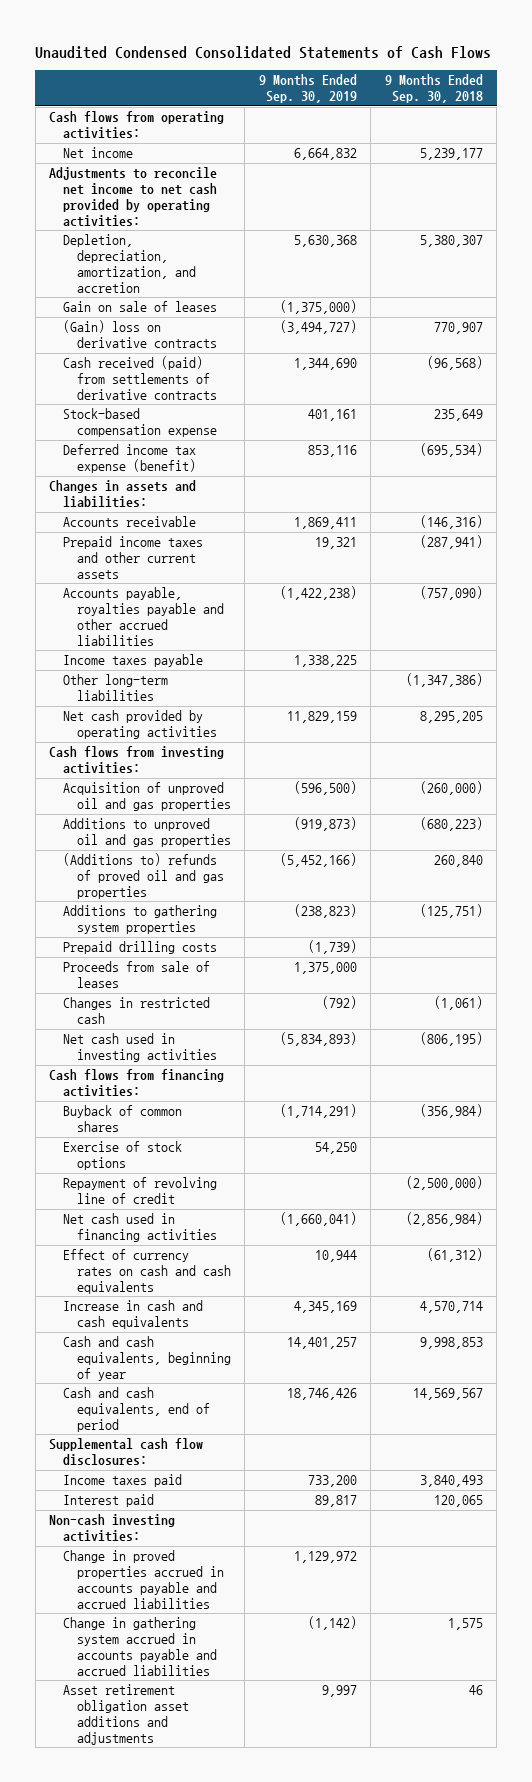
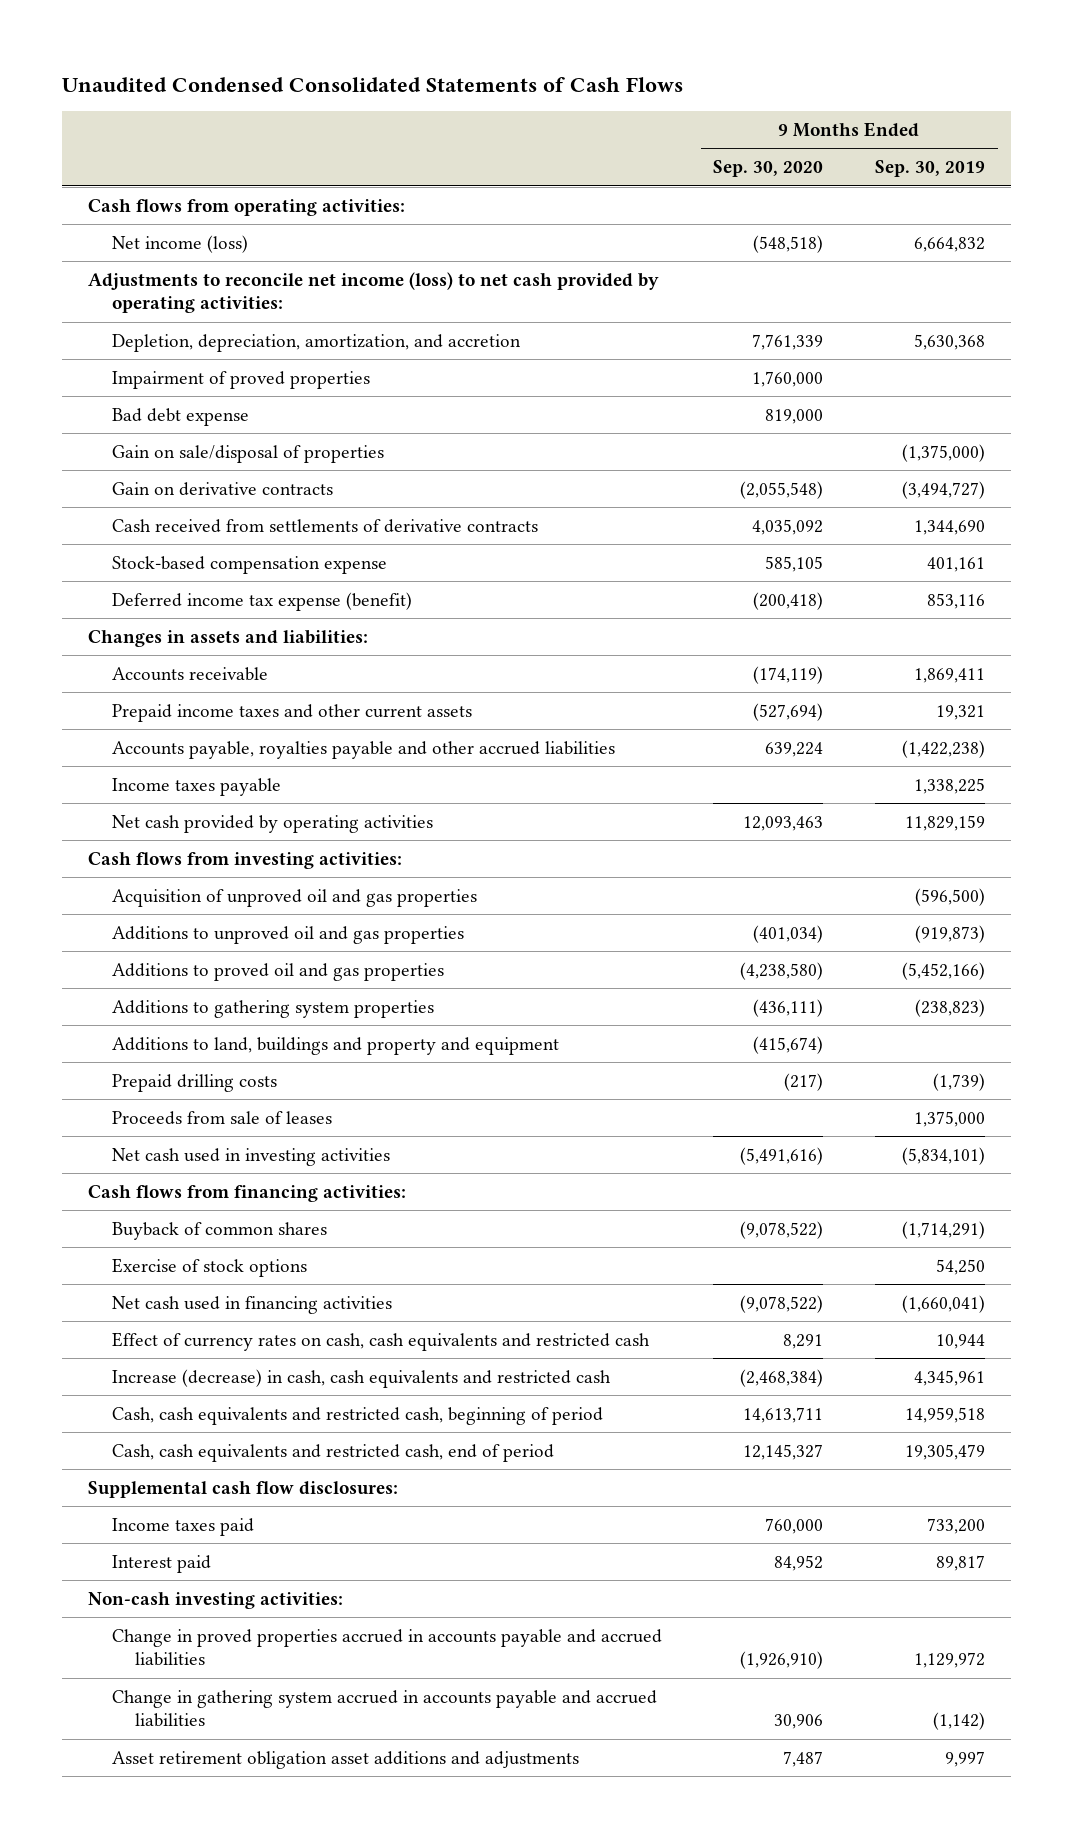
- | 9 Months Ended Sep. 30, 2019 | 9 Months Ended Sep. 30, 2018
+ | 9 Months Ended Sep. 30, 2020 | 9 Months Ended Sep. 30, 2019
- Net income | 6,664,832 | 5,239,177
- Adjustments to reconcile net income to net cash provided by operating activities:
+ Net income (loss) | (548,518) | 6,664,832
+ Adjustments to reconcile net income (loss) to net cash provided by operating activities:
- Gain on sale of leases | (1,375,000) |
- (Gain) loss on derivative contracts | (3,494,727) | 770,907
- Cash received (paid) from settlements of derivative contracts | 1,344,690 | (96,568)
+ Impairment of proved properties | 1,760,000 |
+ Bad debt expense | 819,000 |
+ Gain on sale/disposal of properties | | (1,375,000)
+ Gain on derivative contracts | (2,055,548) | (3,494,727)
+ Cash received from settlements of derivative contracts | 4,035,092 | 1,344,690
- Other long-term liabilities | | (1,347,386)
- (Additions to) refunds of proved oil and gas properties | (5,452,166) | 260,840
+ Additions to proved oil and gas properties | (4,238,580) | (5,452,166)
+ Additions to land, buildings and property and equipment | (415,674) |
- Changes in restricted cash | (792) | (1,061)
- Net cash used in investing activities | (5,834,893) | (806,195)
+ Net cash used in investing activities | (5,491,616) | (5,834,101)
- Repayment of revolving line of credit | | (2,500,000)
- Effect of currency rates on cash and cash equivalents | 10,944 | (61,312)
- Increase in cash and cash equivalents | 4,345,169 | 4,570,714
- Cash and cash equivalents, beginning of year | 14,401,257 | 9,998,853
- Cash and cash equivalents, end of period | 18,746,426 | 14,569,567
+ Effect of currency rates on cash, cash equivalents and restricted cash | 8,291 | 10,944
+ Increase (decrease) in cash, cash equivalents and restricted cash | (2,468,384) | 4,345,961
+ Cash, cash equivalents and restricted cash, beginning of period | 14,613,711 | 14,959,518
+ Cash, cash equivalents and restricted cash, end of period | 12,145,327 | 19,305,479

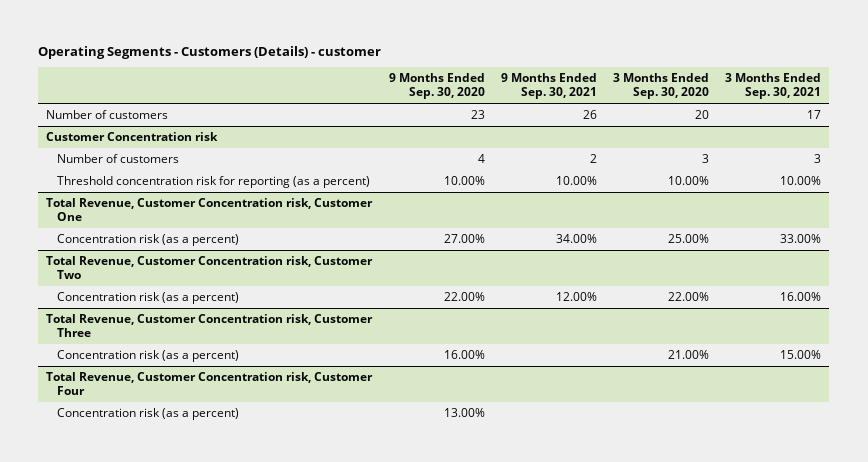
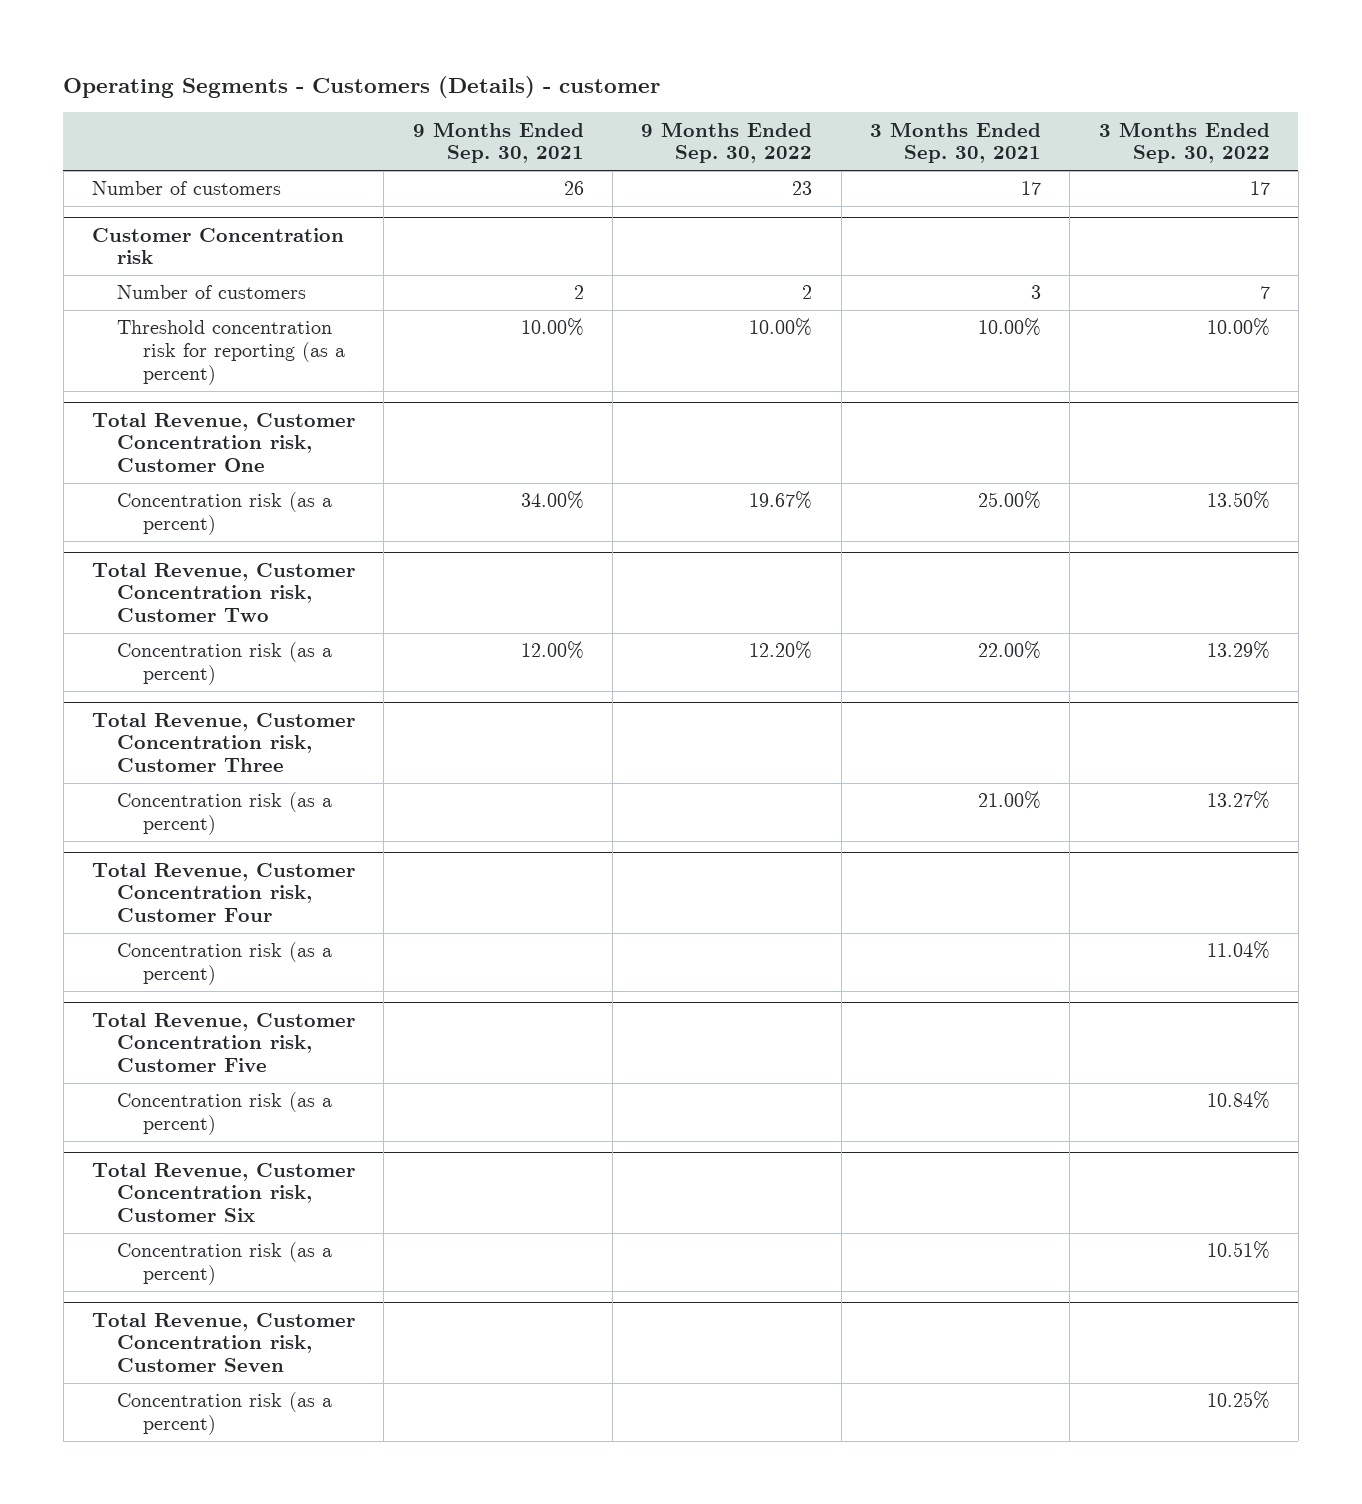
- | 9 Months Ended Sep. 30, 2020 | 9 Months Ended Sep. 30, 2021 | 3 Months Ended Sep. 30, 2020 | 3 Months Ended Sep. 30, 2021
+ | 9 Months Ended Sep. 30, 2021 | 9 Months Ended Sep. 30, 2022 | 3 Months Ended Sep. 30, 2021 | 3 Months Ended Sep. 30, 2022
@ Total Revenue, Customer Concentration risk, Customer One
- Concentration risk (as a percent) | 27.00% | 34.00% | 25.00% | 33.00%
+ Concentration risk (as a percent) | 34.00% | 19.67% | 25.00% | 13.50%
@ Total Revenue, Customer Concentration risk, Customer Two
- Concentration risk (as a percent) | 22.00% | 12.00% | 22.00% | 16.00%
+ Concentration risk (as a percent) | 12.00% | 12.20% | 22.00% | 13.29%
@ Total Revenue, Customer Concentration risk, Customer Three
- Concentration risk (as a percent) | 16.00% | | 21.00% | 15.00%
+ Concentration risk (as a percent) | | | 21.00% | 13.27%
+ Total Revenue, Customer Concentration risk, Customer Five
+ Concentration risk (as a percent) | | | | 10.84%
+ Total Revenue, Customer Concentration risk, Customer Six
+ Concentration risk (as a percent) | | | | 10.51%
+ Total Revenue, Customer Concentration risk, Customer Seven
+ Concentration risk (as a percent) | | | | 10.25%

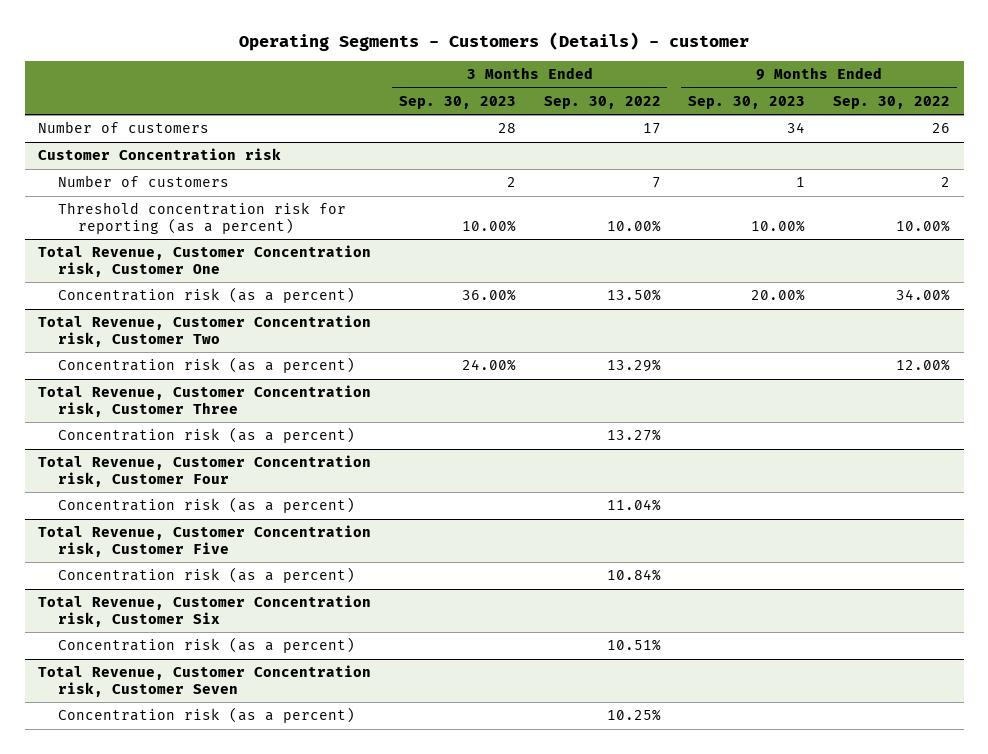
- | 9 Months Ended Sep. 30, 2021 | 9 Months Ended Sep. 30, 2022 | 3 Months Ended Sep. 30, 2021 | 3 Months Ended Sep. 30, 2022
+ | 3 Months Ended Sep. 30, 2023 | 3 Months Ended Sep. 30, 2022 | 9 Months Ended Sep. 30, 2023 | 9 Months Ended Sep. 30, 2022
- Number of customers | 26 | 23 | 17 | 17
+ Number of customers | 28 | 17 | 34 | 26
@ Total Revenue, Customer Concentration risk, Customer One
- Concentration risk (as a percent) | 34.00% | 19.67% | 25.00% | 13.50%
+ Concentration risk (as a percent) | 36.00% | 13.50% | 20.00% | 34.00%
@ Total Revenue, Customer Concentration risk, Customer Two
- Concentration risk (as a percent) | 12.00% | 12.20% | 22.00% | 13.29%
+ Concentration risk (as a percent) | 24.00% | 13.29% | | 12.00%

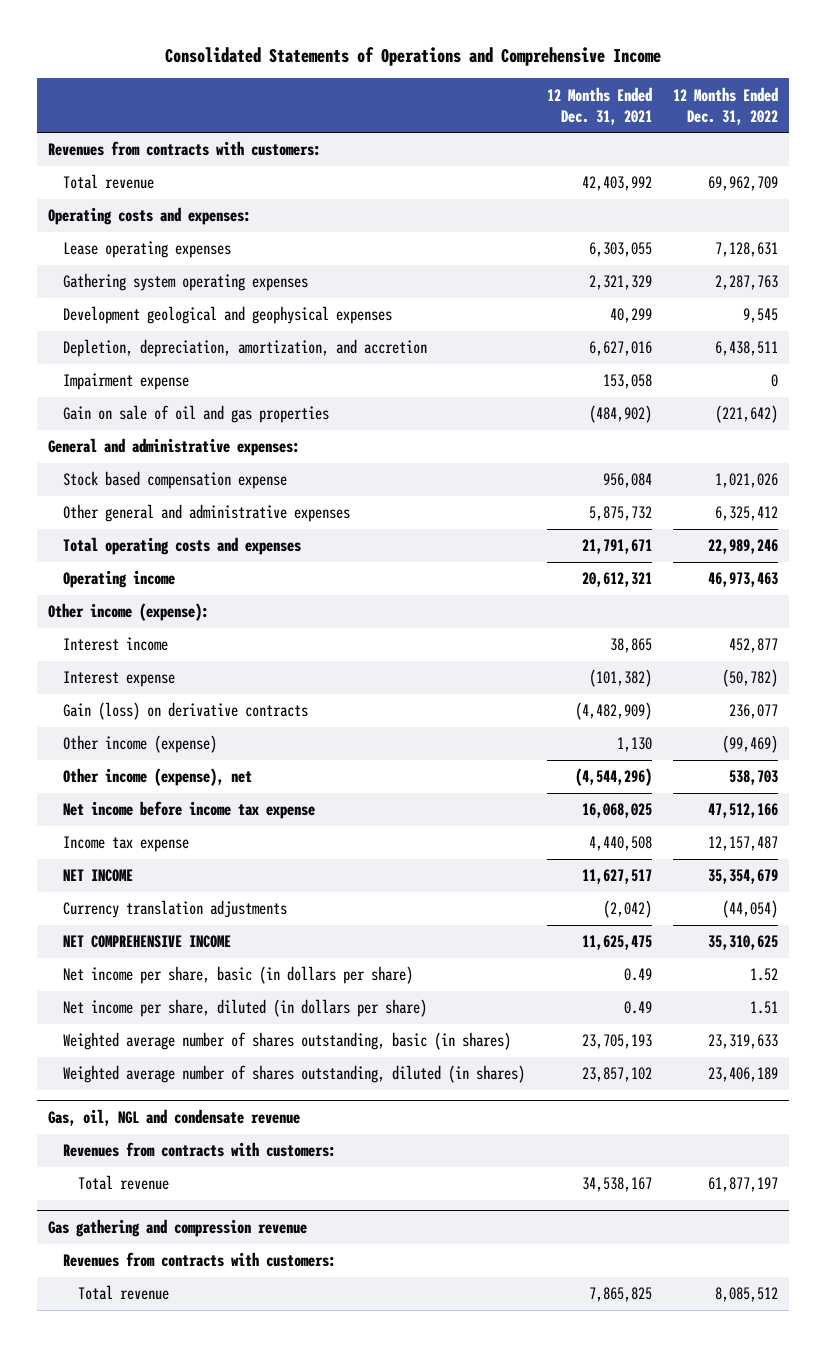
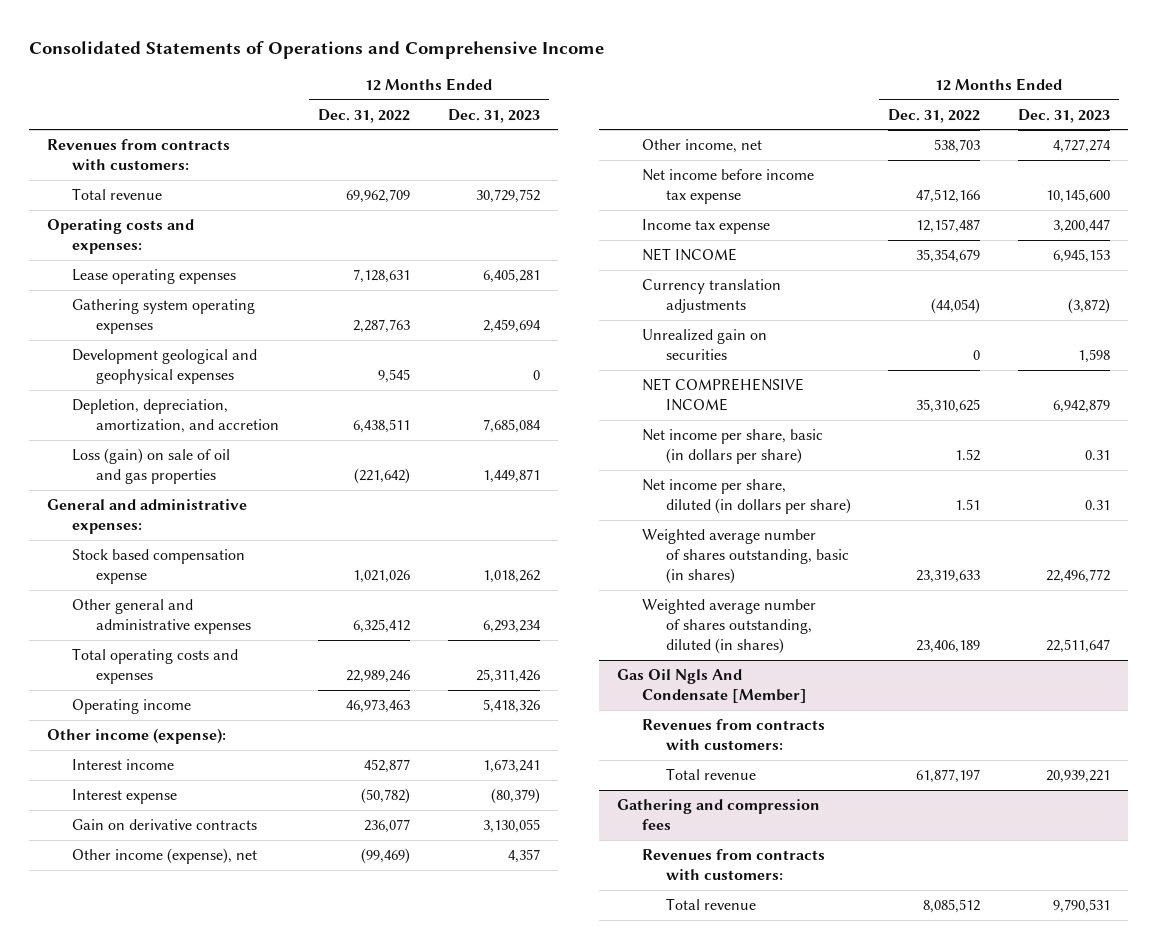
- | 12 Months Ended Dec. 31, 2021 | 12 Months Ended Dec. 31, 2022
+ | 12 Months Ended Dec. 31, 2022 | 12 Months Ended Dec. 31, 2023
- Impairment expense | 153,058 | 0
- Gain on sale of oil and gas properties | (484,902) | (221,642)
+ Loss (gain) on sale of oil and gas properties | (221,642) | 1,449,871
- Gain (loss) on derivative contracts | (4,482,909) | 236,077
- Other income (expense) | 1,130 | (99,469)
- Other income (expense), net | (4,544,296) | 538,703
+ Gain on derivative contracts | 236,077 | 3,130,055
+ Other income (expense), net | (99,469) | 4,357
+ Other income, net | 538,703 | 4,727,274
+ Unrealized gain on securities | 0 | 1,598
- Gas, oil, NGL and condensate revenue
+ Gas Oil Ngls And Condensate [Member]
- Gas gathering and compression revenue
+ Gathering and compression fees

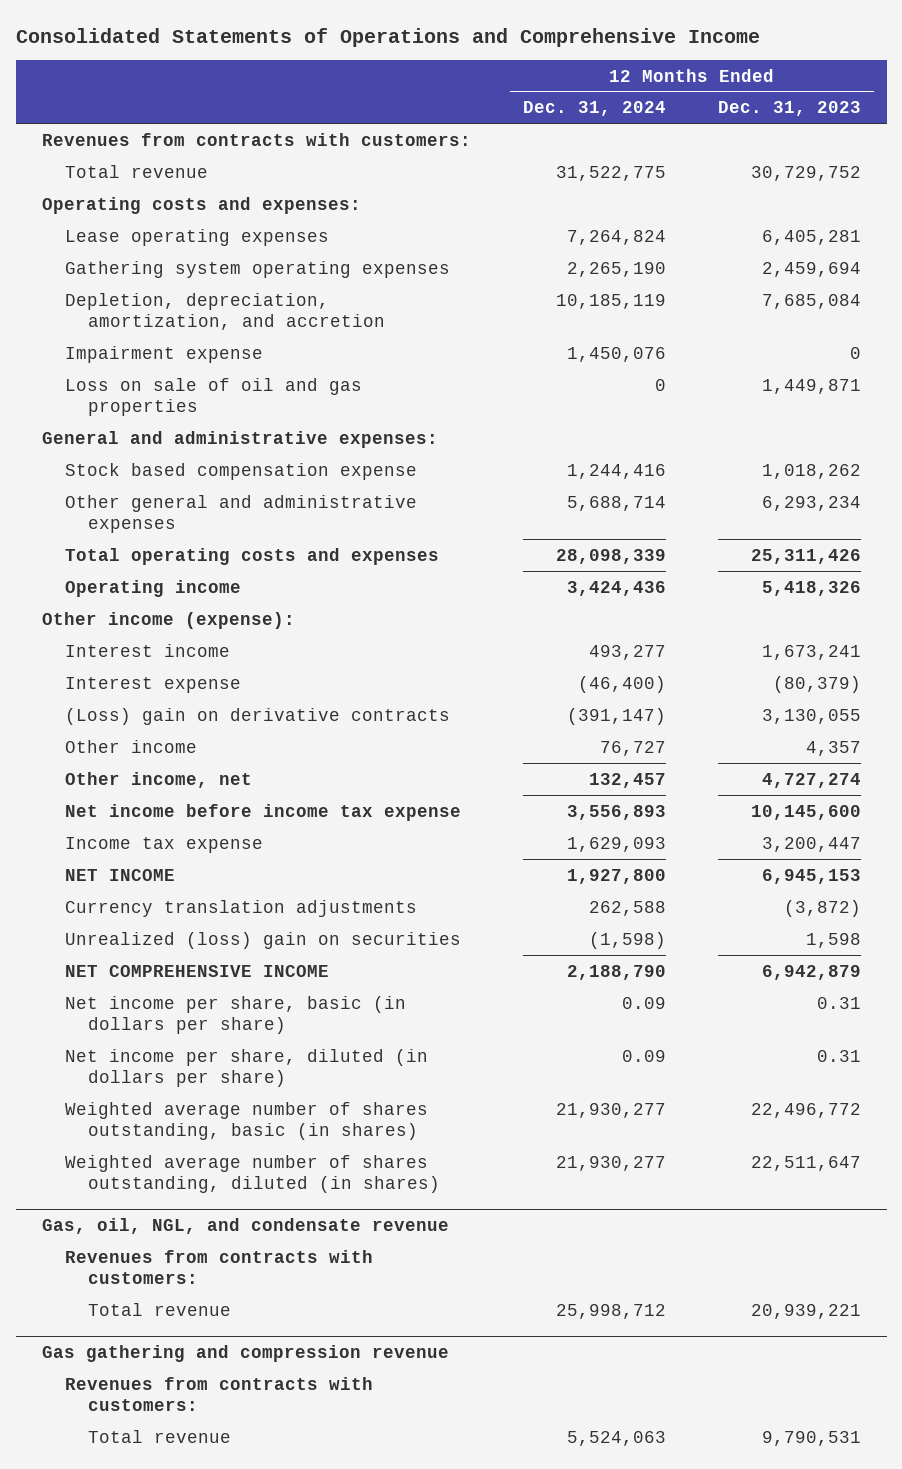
- | 12 Months Ended Dec. 31, 2022 | 12 Months Ended Dec. 31, 2023
+ | 12 Months Ended Dec. 31, 2024 | 12 Months Ended Dec. 31, 2023
- Development geological and geophysical expenses | 9,545 | 0
- Loss (gain) on sale of oil and gas properties | (221,642) | 1,449,871
+ Impairment expense | 1,450,076 | 0
+ Loss on sale of oil and gas properties | 0 | 1,449,871
- Gain on derivative contracts | 236,077 | 3,130,055
- Other income (expense), net | (99,469) | 4,357
+ (Loss) gain on derivative contracts | (391,147) | 3,130,055
+ Other income | 76,727 | 4,357
- Unrealized gain on securities | 0 | 1,598
+ Unrealized (loss) gain on securities | (1,598) | 1,598
- Gas Oil Ngls And Condensate [Member]
+ Gas, oil, NGL, and condensate revenue
- Gathering and compression fees
+ Gas gathering and compression revenue

